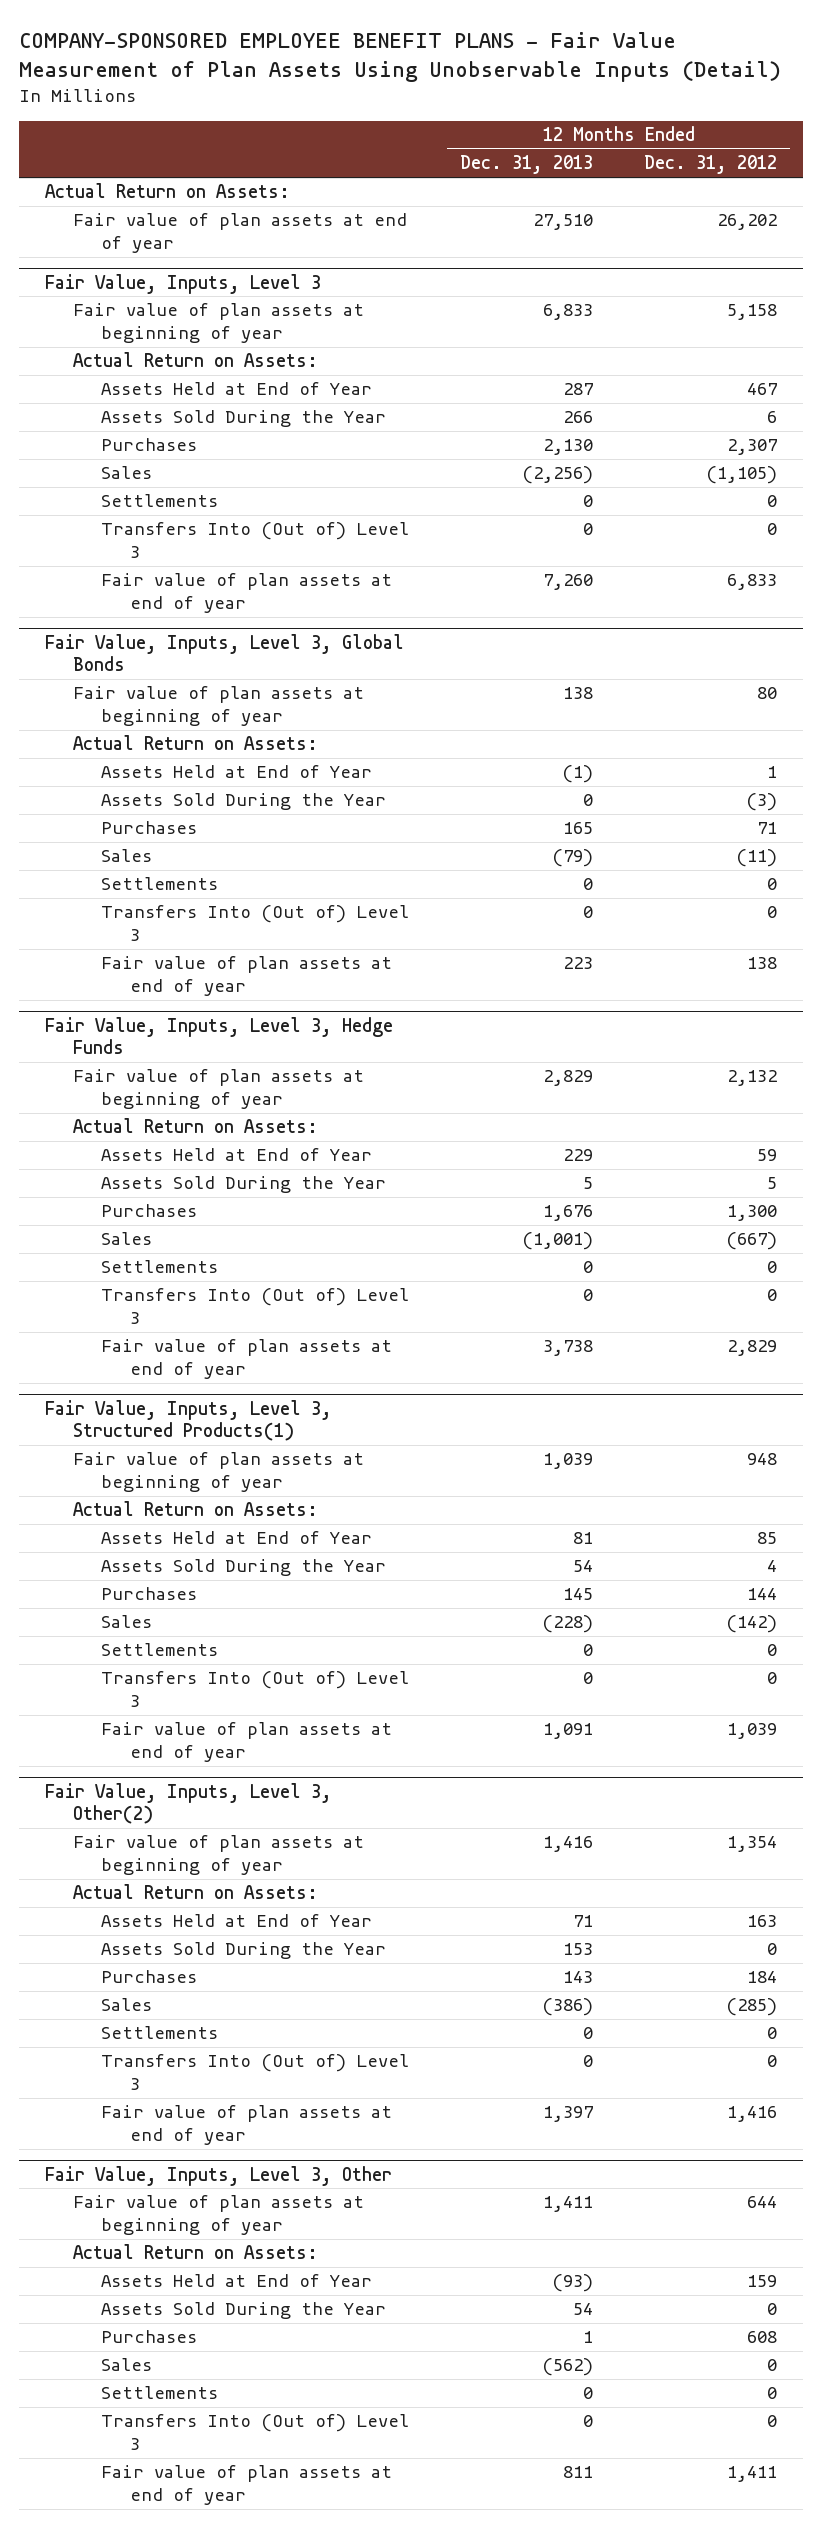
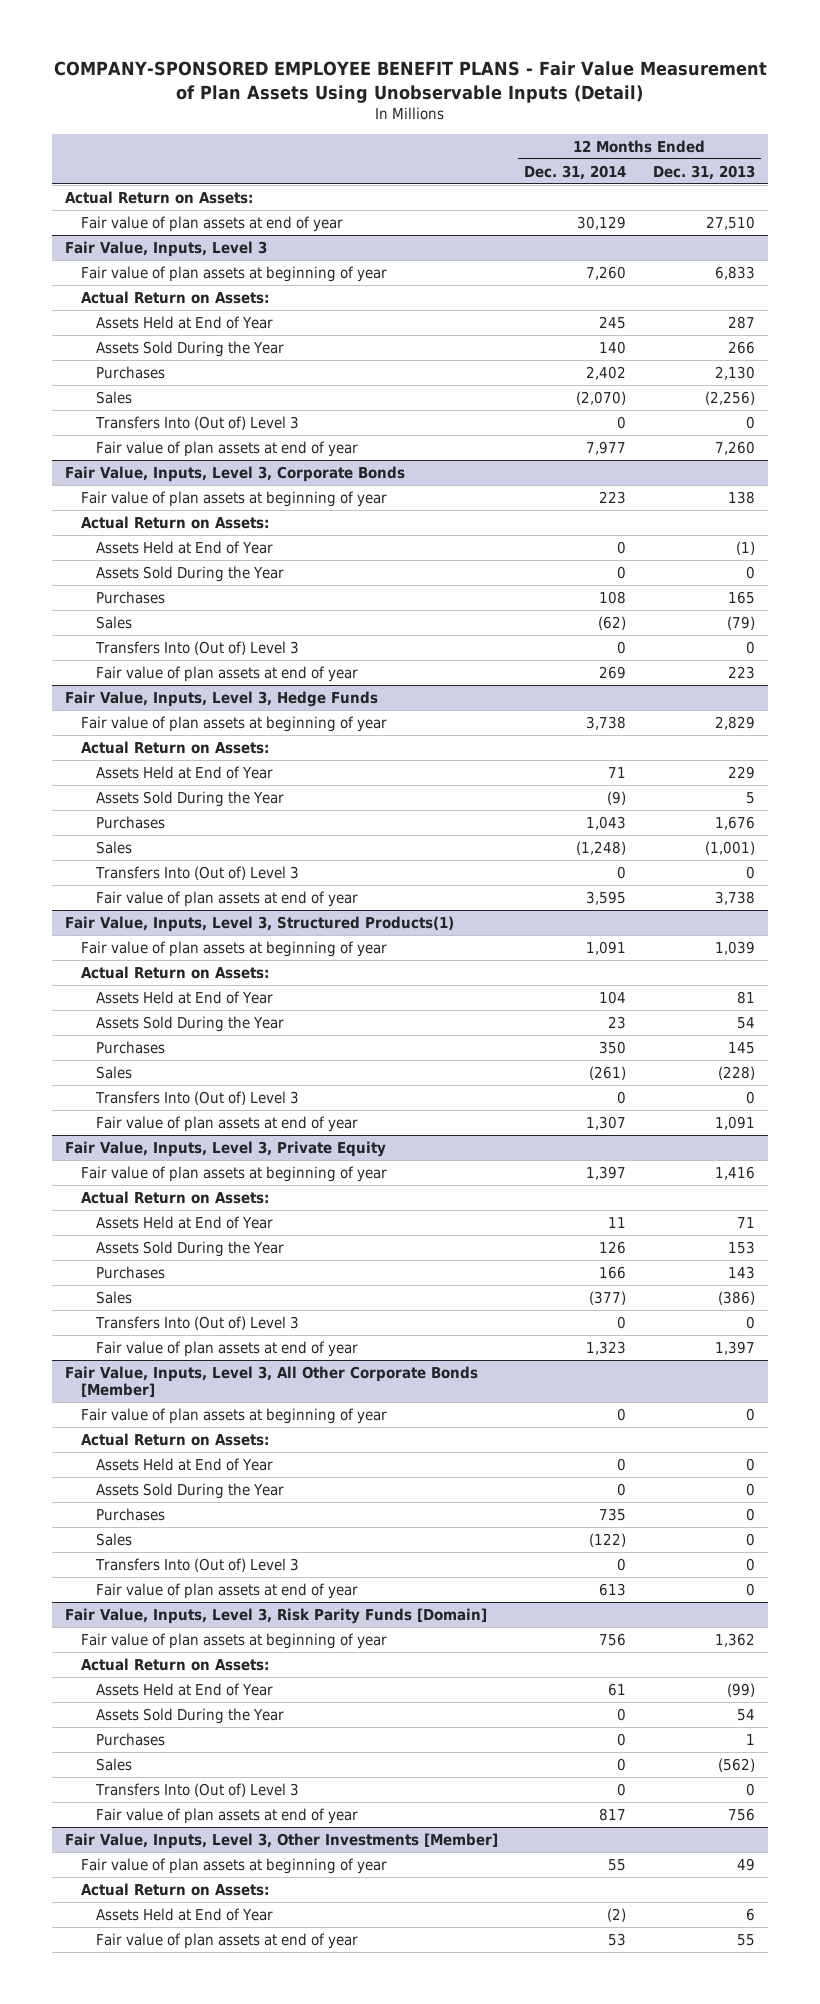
- | 12 Months Ended Dec. 31, 2013 | 12 Months Ended Dec. 31, 2012
+ | 12 Months Ended Dec. 31, 2014 | 12 Months Ended Dec. 31, 2013
@ Fair Value, Inputs, Level 3
- Settlements | 0 | 0
- Fair Value, Inputs, Level 3, Global Bonds
+ Fair Value, Inputs, Level 3, Corporate Bonds
- Settlements | 0 | 0
@ Fair Value, Inputs, Level 3, Hedge Funds
- Settlements | 0 | 0
@ Fair Value, Inputs, Level 3, Structured Products(1)
- Settlements | 0 | 0
- Fair Value, Inputs, Level 3, Other(2)
+ Fair Value, Inputs, Level 3, Private Equity
- Settlements | 0 | 0
- Fair Value, Inputs, Level 3, Other
- Fair value of plan assets at beginning of year | 1,411 | 644
+ Fair Value, Inputs, Level 3, All Other Corporate Bonds [Member]
+ Fair value of plan assets at beginning of year | 0 | 0
- Assets Held at End of Year | (93) | 159
+ Assets Held at End of Year | 0 | 0
+ Assets Sold During the Year | 0 | 0
+ Purchases | 735 | 0
+ Sales | (122) | 0
+ Transfers Into (Out of) Level 3 | 0 | 0
+ Fair value of plan assets at end of year | 613 | 0
+ Fair Value, Inputs, Level 3, Risk Parity Funds [Domain]
+ Fair value of plan assets at beginning of year | 756 | 1,362
+ Actual Return on Assets:
+ Assets Held at End of Year | 61 | (99)
- Settlements | 0 | 0
- Fair value of plan assets at end of year | 811 | 1,411
+ Fair value of plan assets at end of year | 817 | 756
+ Fair Value, Inputs, Level 3, Other Investments [Member]
+ Fair value of plan assets at beginning of year | 55 | 49
+ Actual Return on Assets:
+ Assets Held at End of Year | (2) | 6
+ Fair value of plan assets at end of year | 53 | 55

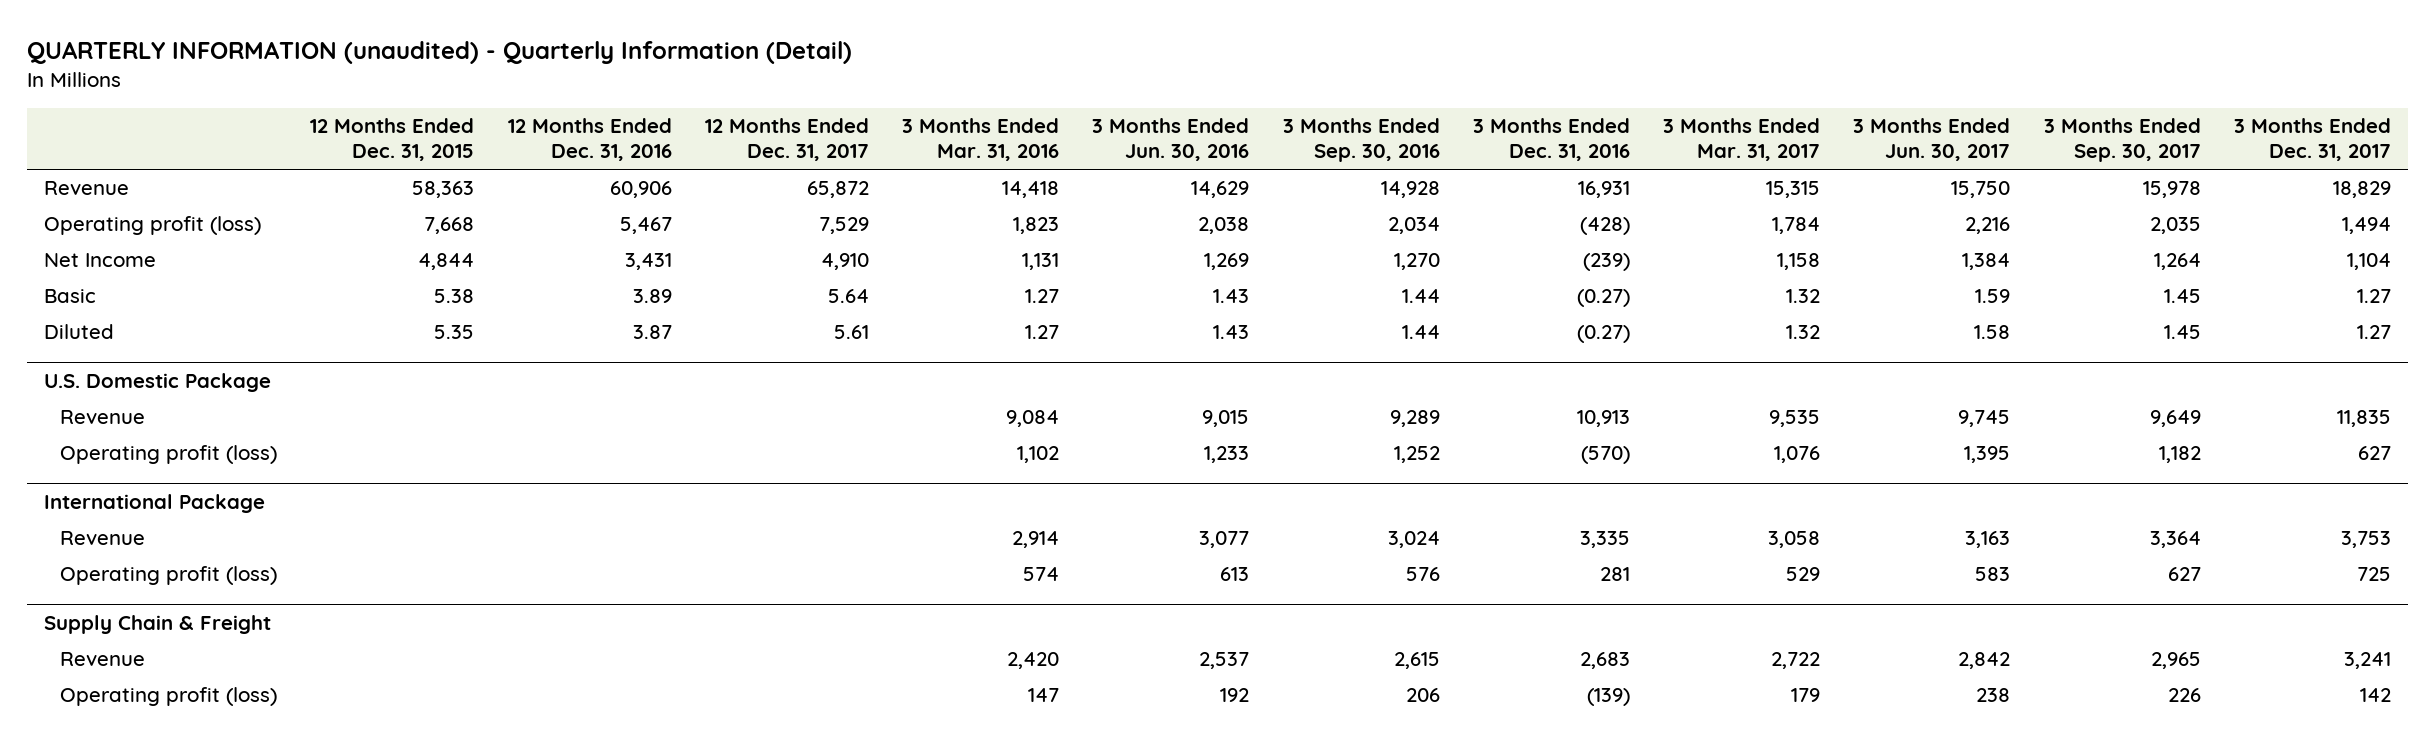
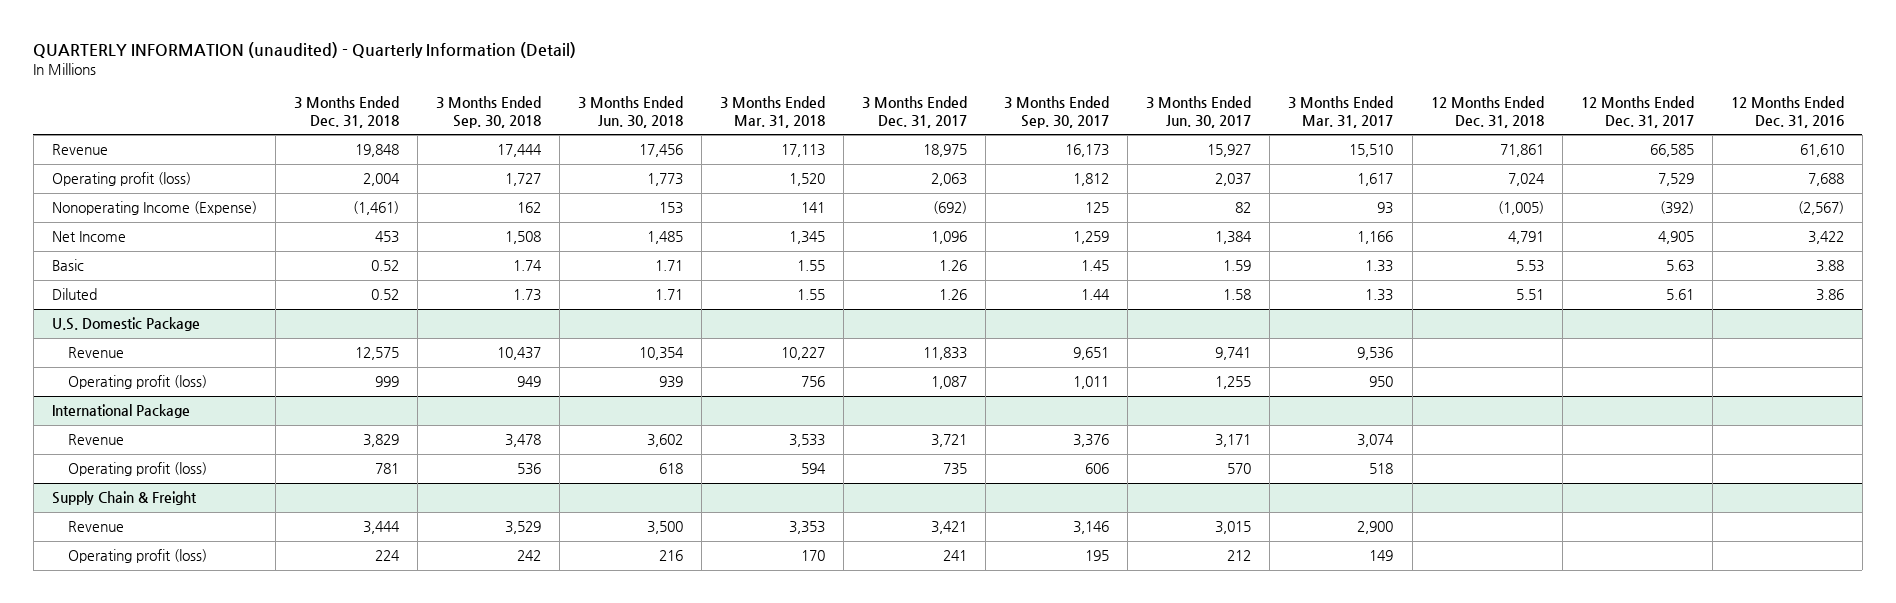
- | 12 Months Ended Dec. 31, 2015 | 12 Months Ended Dec. 31, 2016 | 12 Months Ended Dec. 31, 2017 | 3 Months Ended Mar. 31, 2016 | 3 Months Ended Jun. 30, 2016 | 3 Months Ended Sep. 30, 2016 | 3 Months Ended Dec. 31, 2016 | 3 Months Ended Mar. 31, 2017 | 3 Months Ended Jun. 30, 2017 | 3 Months Ended Sep. 30, 2017 | 3 Months Ended Dec. 31, 2017
+ | 3 Months Ended Dec. 31, 2018 | 3 Months Ended Sep. 30, 2018 | 3 Months Ended Jun. 30, 2018 | 3 Months Ended Mar. 31, 2018 | 3 Months Ended Dec. 31, 2017 | 3 Months Ended Sep. 30, 2017 | 3 Months Ended Jun. 30, 2017 | 3 Months Ended Mar. 31, 2017 | 12 Months Ended Dec. 31, 2018 | 12 Months Ended Dec. 31, 2017 | 12 Months Ended Dec. 31, 2016
- Revenue | 58,363 | 60,906 | 65,872 | 14,418 | 14,629 | 14,928 | 16,931 | 15,315 | 15,750 | 15,978 | 18,829
- Operating profit (loss) | 7,668 | 5,467 | 7,529 | 1,823 | 2,038 | 2,034 | (428) | 1,784 | 2,216 | 2,035 | 1,494
- Net Income | 4,844 | 3,431 | 4,910 | 1,131 | 1,269 | 1,270 | (239) | 1,158 | 1,384 | 1,264 | 1,104
- Basic | 5.38 | 3.89 | 5.64 | 1.27 | 1.43 | 1.44 | (0.27) | 1.32 | 1.59 | 1.45 | 1.27
- Diluted | 5.35 | 3.87 | 5.61 | 1.27 | 1.43 | 1.44 | (0.27) | 1.32 | 1.58 | 1.45 | 1.27
+ Revenue | 19,848 | 17,444 | 17,456 | 17,113 | 18,975 | 16,173 | 15,927 | 15,510 | 71,861 | 66,585 | 61,610
+ Operating profit (loss) | 2,004 | 1,727 | 1,773 | 1,520 | 2,063 | 1,812 | 2,037 | 1,617 | 7,024 | 7,529 | 7,688
+ Nonoperating Income (Expense) | (1,461) | 162 | 153 | 141 | (692) | 125 | 82 | 93 | (1,005) | (392) | (2,567)
+ Net Income | 453 | 1,508 | 1,485 | 1,345 | 1,096 | 1,259 | 1,384 | 1,166 | 4,791 | 4,905 | 3,422
+ Basic | 0.52 | 1.74 | 1.71 | 1.55 | 1.26 | 1.45 | 1.59 | 1.33 | 5.53 | 5.63 | 3.88
+ Diluted | 0.52 | 1.73 | 1.71 | 1.55 | 1.26 | 1.44 | 1.58 | 1.33 | 5.51 | 5.61 | 3.86
@ U.S. Domestic Package
- Revenue | | | | 9,084 | 9,015 | 9,289 | 10,913 | 9,535 | 9,745 | 9,649 | 11,835
- Operating profit (loss) | | | | 1,102 | 1,233 | 1,252 | (570) | 1,076 | 1,395 | 1,182 | 627
+ Revenue | 12,575 | 10,437 | 10,354 | 10,227 | 11,833 | 9,651 | 9,741 | 9,536 | | |
+ Operating profit (loss) | 999 | 949 | 939 | 756 | 1,087 | 1,011 | 1,255 | 950 | | |
@ International Package
- Revenue | | | | 2,914 | 3,077 | 3,024 | 3,335 | 3,058 | 3,163 | 3,364 | 3,753
- Operating profit (loss) | | | | 574 | 613 | 576 | 281 | 529 | 583 | 627 | 725
+ Revenue | 3,829 | 3,478 | 3,602 | 3,533 | 3,721 | 3,376 | 3,171 | 3,074 | | |
+ Operating profit (loss) | 781 | 536 | 618 | 594 | 735 | 606 | 570 | 518 | | |
@ Supply Chain & Freight
- Revenue | | | | 2,420 | 2,537 | 2,615 | 2,683 | 2,722 | 2,842 | 2,965 | 3,241
- Operating profit (loss) | | | | 147 | 192 | 206 | (139) | 179 | 238 | 226 | 142
+ Revenue | 3,444 | 3,529 | 3,500 | 3,353 | 3,421 | 3,146 | 3,015 | 2,900 | | |
+ Operating profit (loss) | 224 | 242 | 216 | 170 | 241 | 195 | 212 | 149 | | |

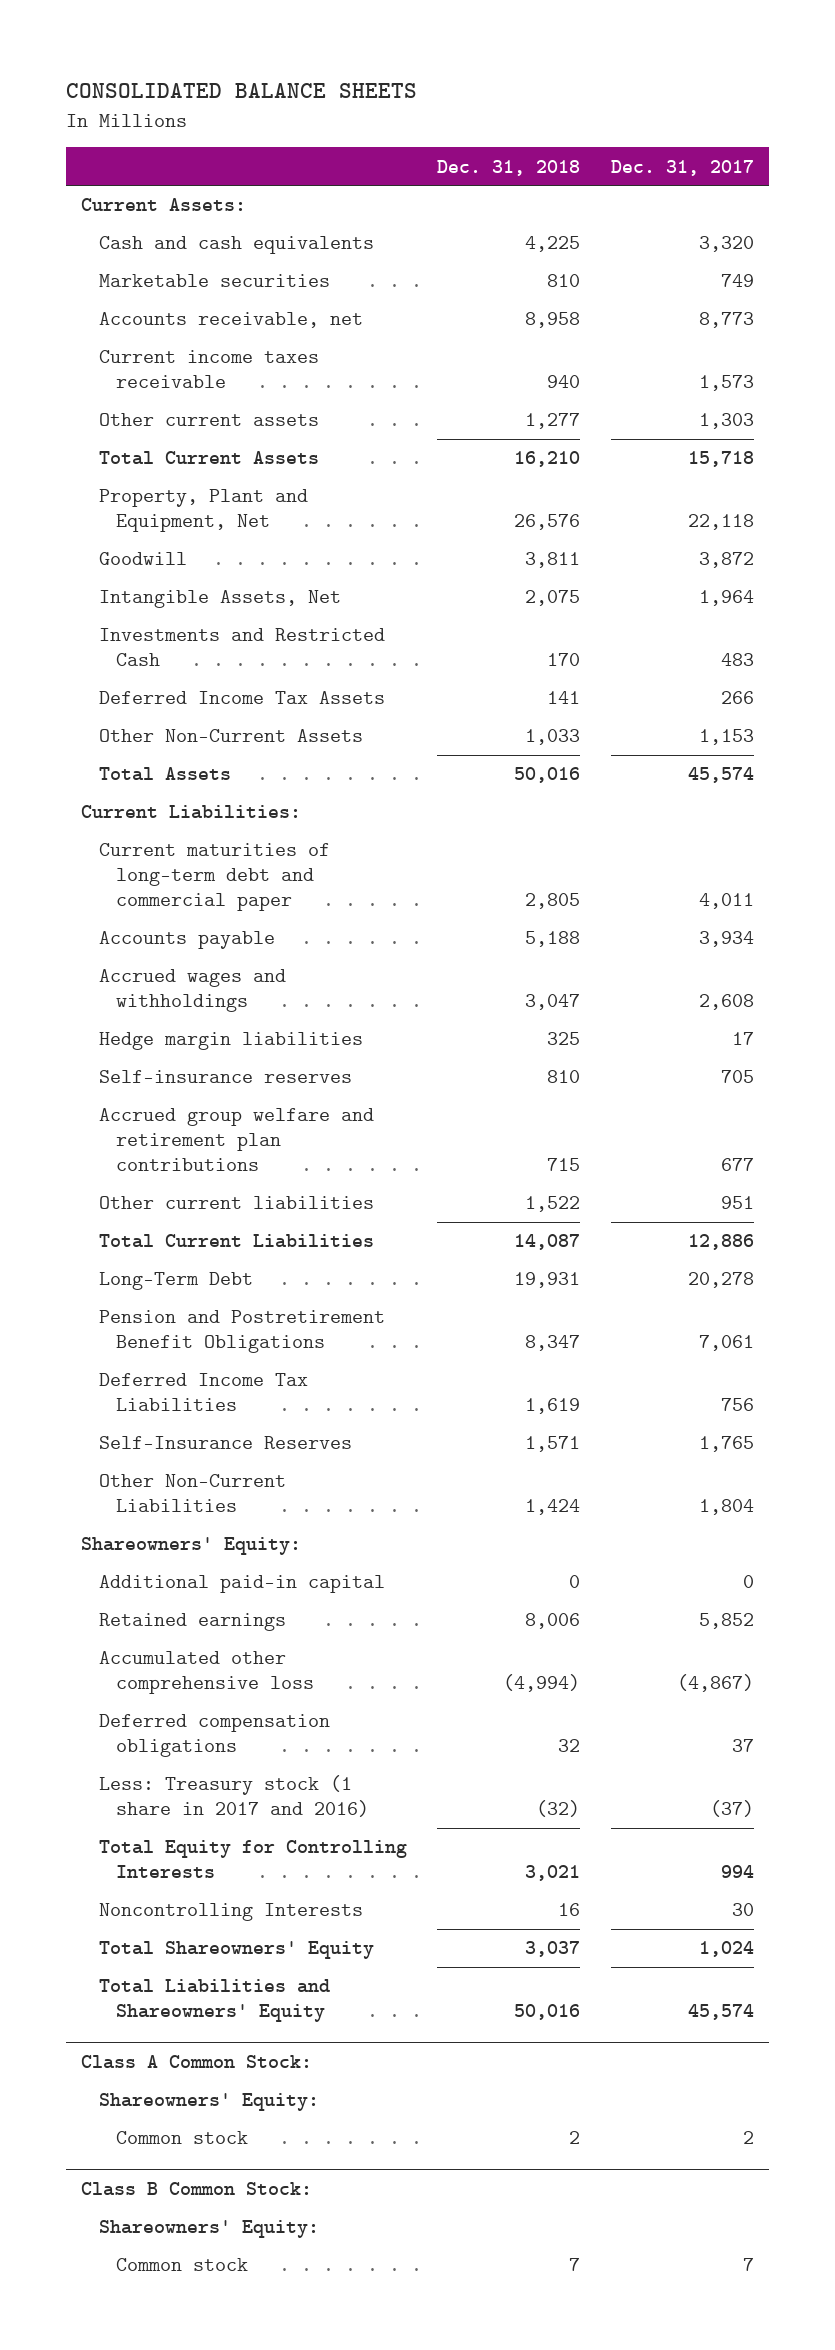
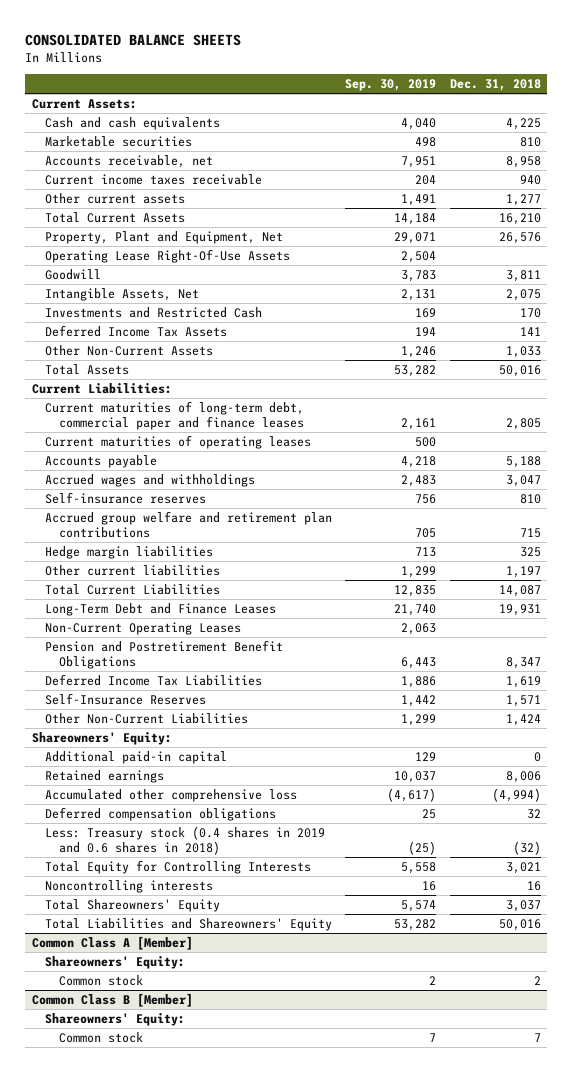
- | Dec. 31, 2018 | Dec. 31, 2017
+ | Sep. 30, 2019 | Dec. 31, 2018
+ Operating Lease Right-Of-Use Assets | 2,504 |
- Current maturities of long-term debt and commercial paper | 2,805 | 4,011
+ Current maturities of long-term debt, commercial paper and finance leases | 2,161 | 2,805
+ Current maturities of operating leases | 500 |
- Other current liabilities | 1,522 | 951
moved down: Hedge margin liabilities | 713 | 325
+ Other current liabilities | 1,299 | 1,197
- Long-Term Debt | 19,931 | 20,278
+ Long-Term Debt and Finance Leases | 21,740 | 19,931
+ Non-Current Operating Leases | 2,063 |
- Less: Treasury stock (1 share in 2017 and 2016) | (32) | (37)
+ Less: Treasury stock (0.4 shares in 2019 and 0.6 shares in 2018) | (25) | (32)
- Noncontrolling Interests | 16 | 30
+ Noncontrolling interests | 16 | 16
- Class A Common Stock:
+ Common Class A [Member]
- Class B Common Stock:
+ Common Class B [Member]

